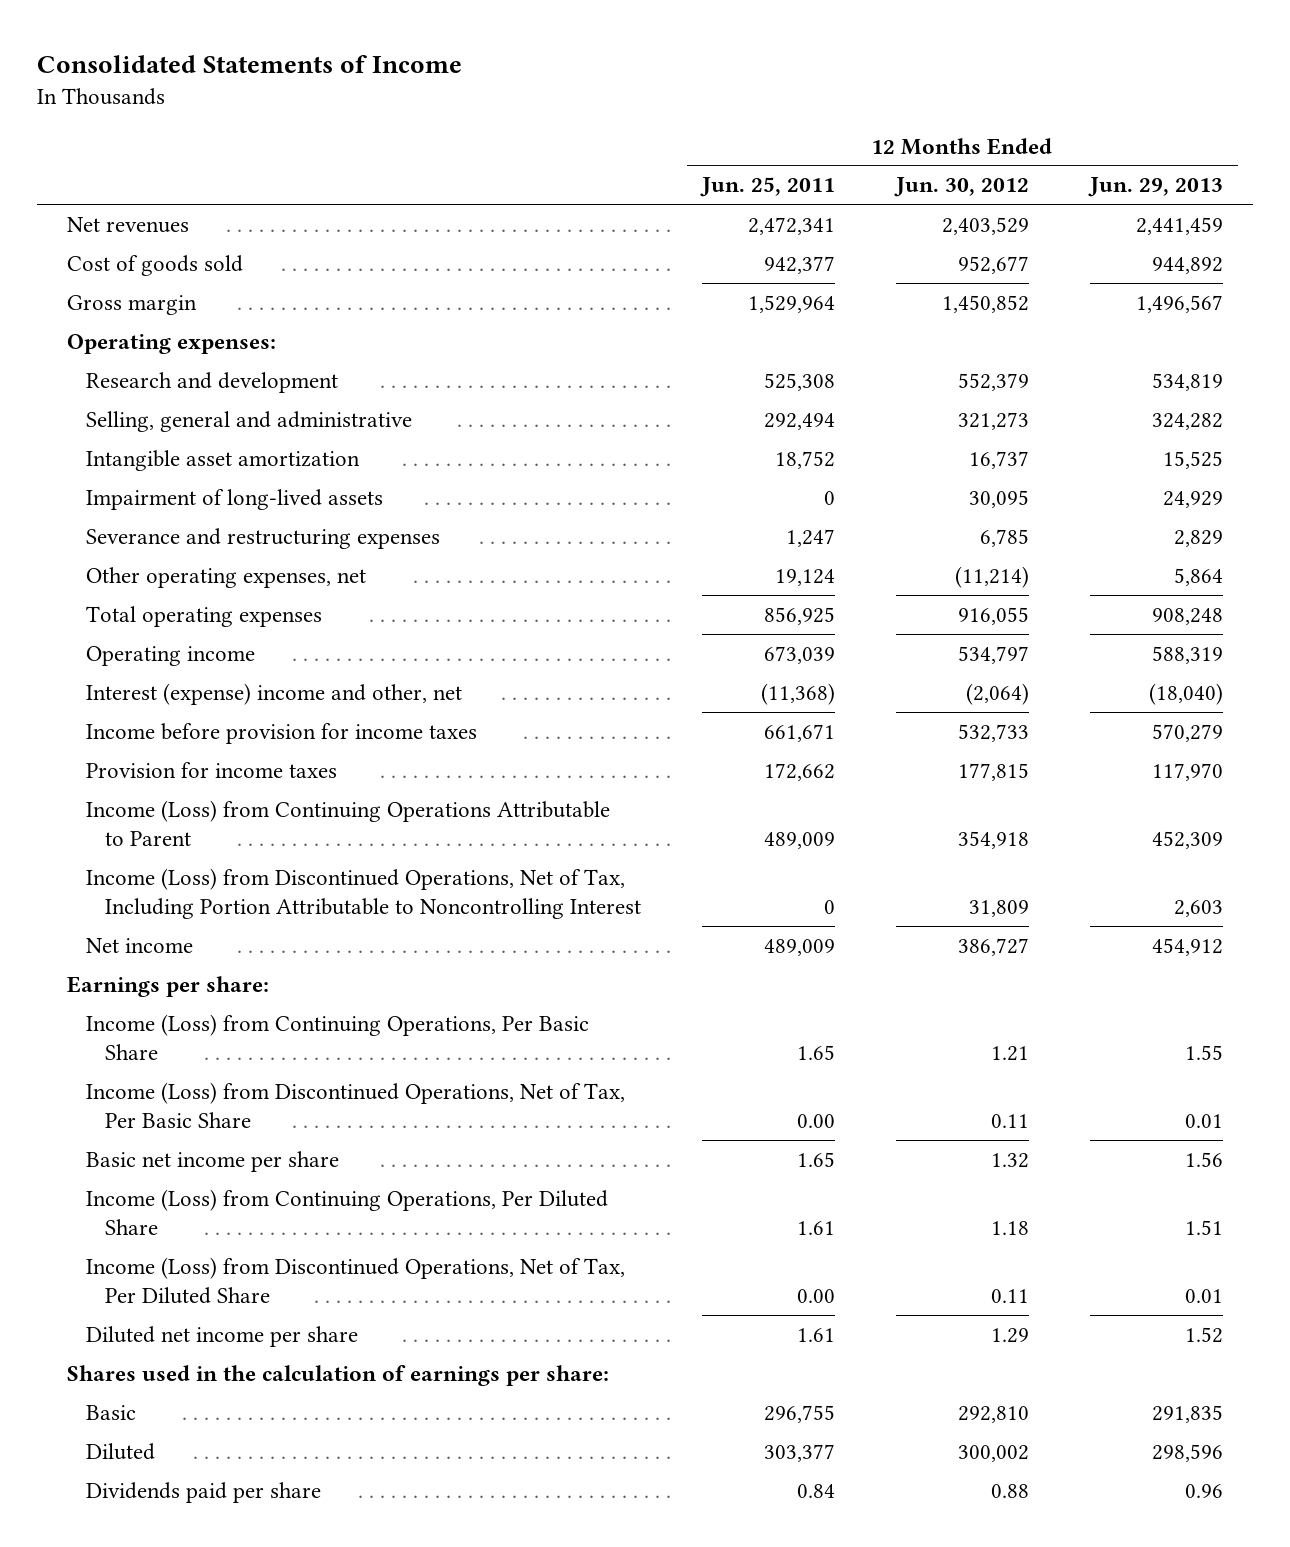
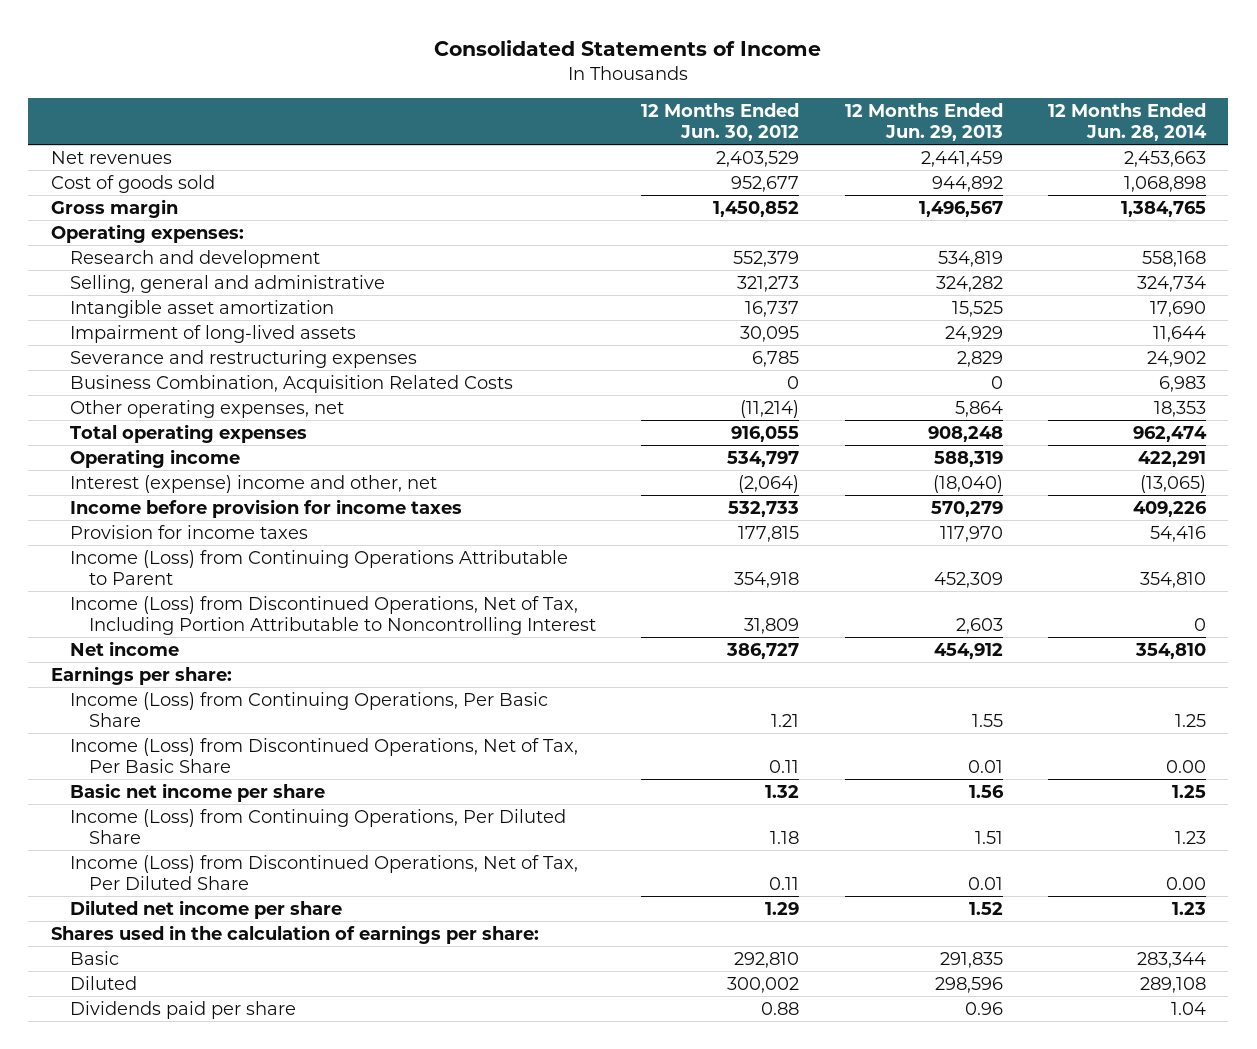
- | 12 Months Ended Jun. 25, 2011 | 12 Months Ended Jun. 30, 2012 | 12 Months Ended Jun. 29, 2013
+ | 12 Months Ended Jun. 30, 2012 | 12 Months Ended Jun. 29, 2013 | 12 Months Ended Jun. 28, 2014
+ Business Combination, Acquisition Related Costs | 0 | 0 | 6,983

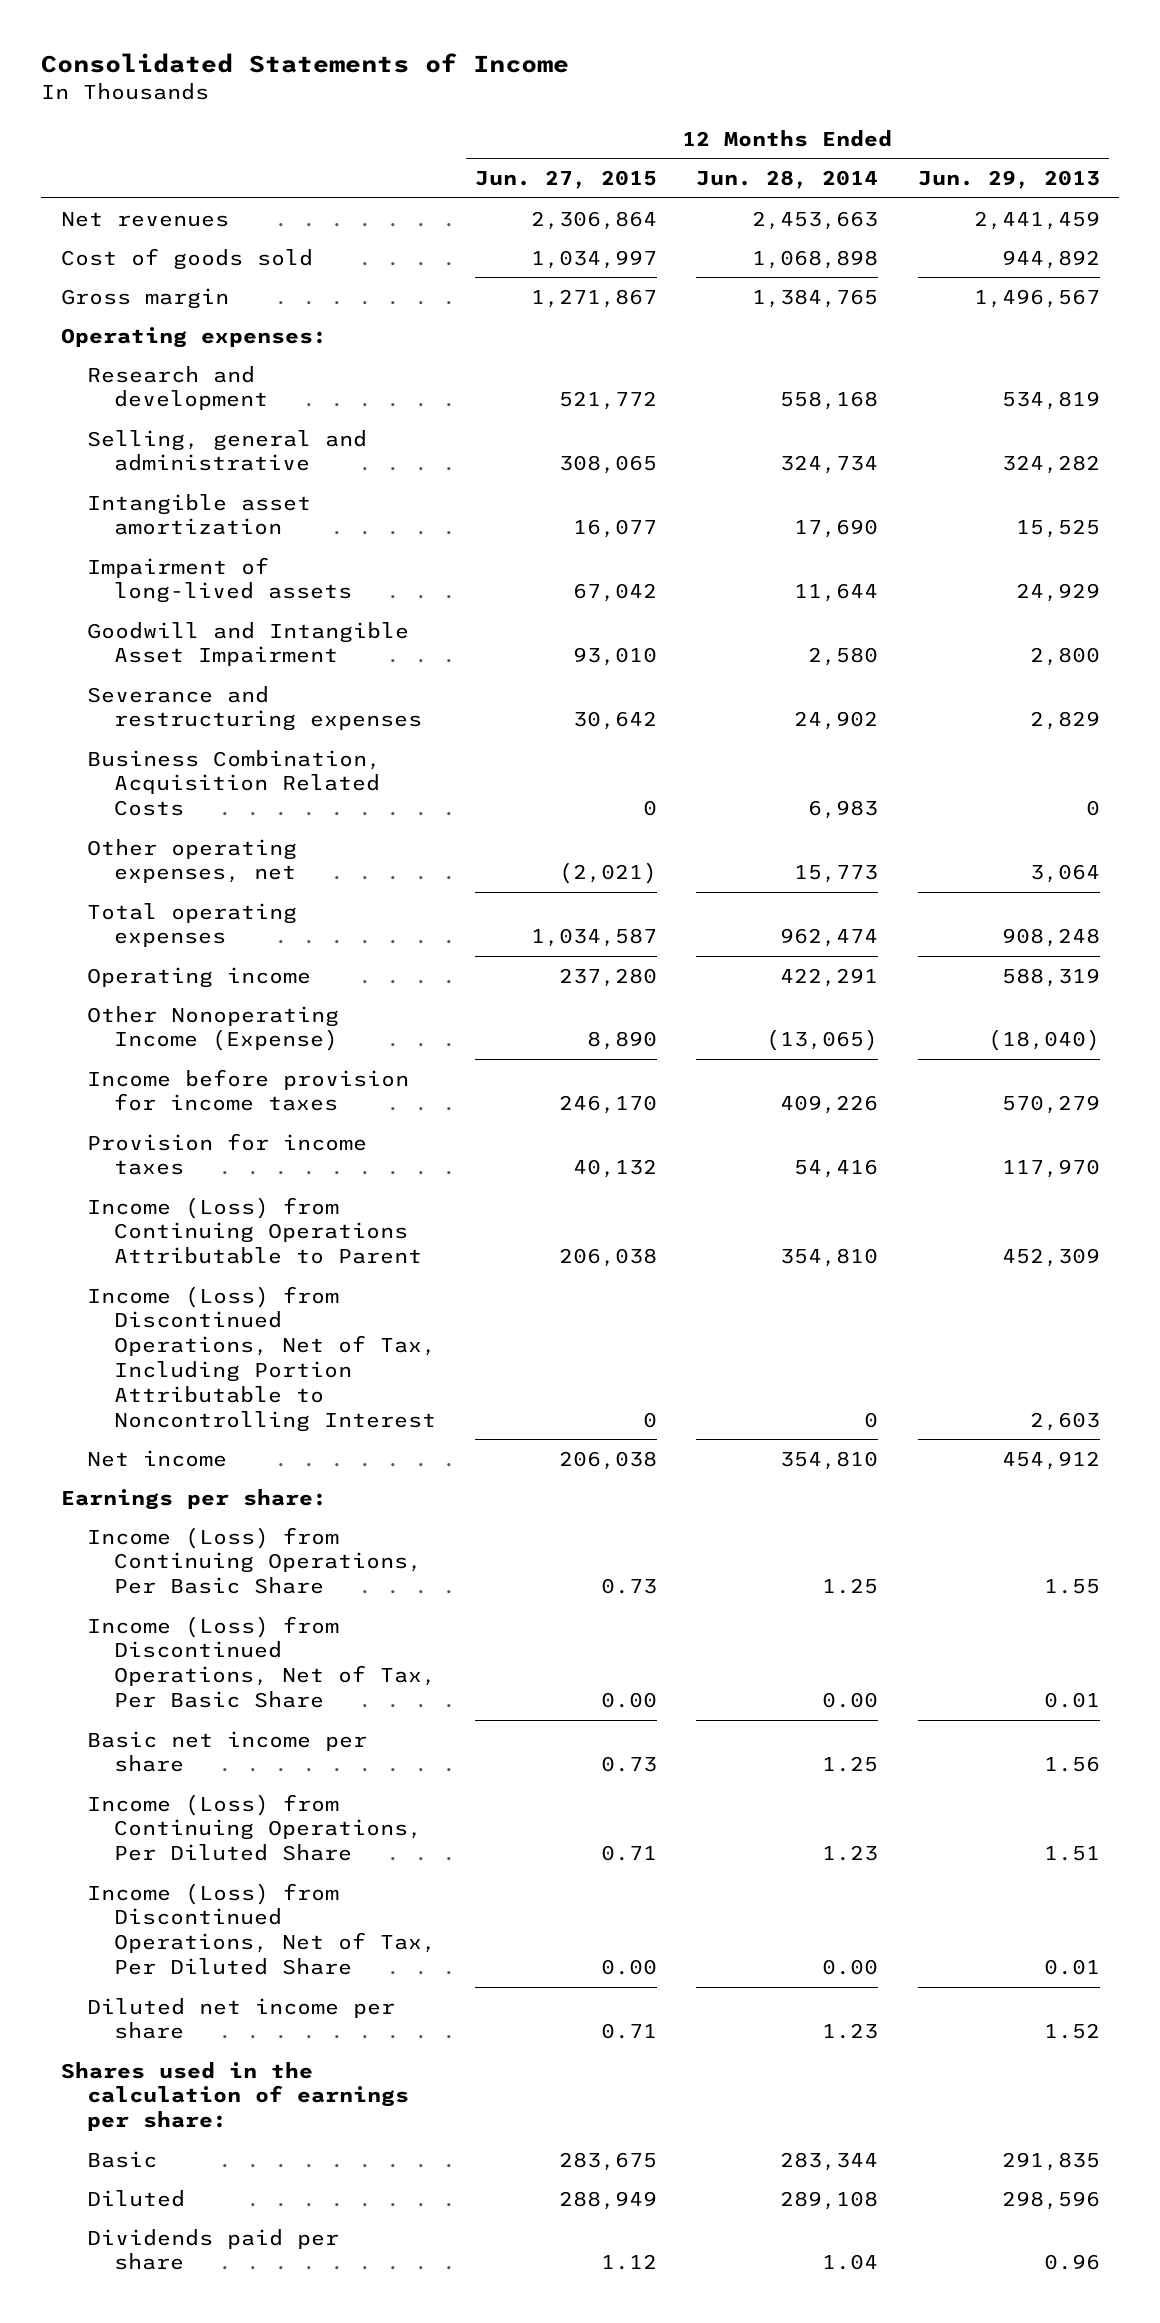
- | 12 Months Ended Jun. 30, 2012 | 12 Months Ended Jun. 29, 2013 | 12 Months Ended Jun. 28, 2014
+ | 12 Months Ended Jun. 27, 2015 | 12 Months Ended Jun. 28, 2014 | 12 Months Ended Jun. 29, 2013
+ Goodwill and Intangible Asset Impairment | 93,010 | 2,580 | 2,800
- Other operating expenses, net | (11,214) | 5,864 | 18,353
+ Other operating expenses, net | (2,021) | 15,773 | 3,064
- Interest (expense) income and other, net | (2,064) | (18,040) | (13,065)
+ Other Nonoperating Income (Expense) | 8,890 | (13,065) | (18,040)

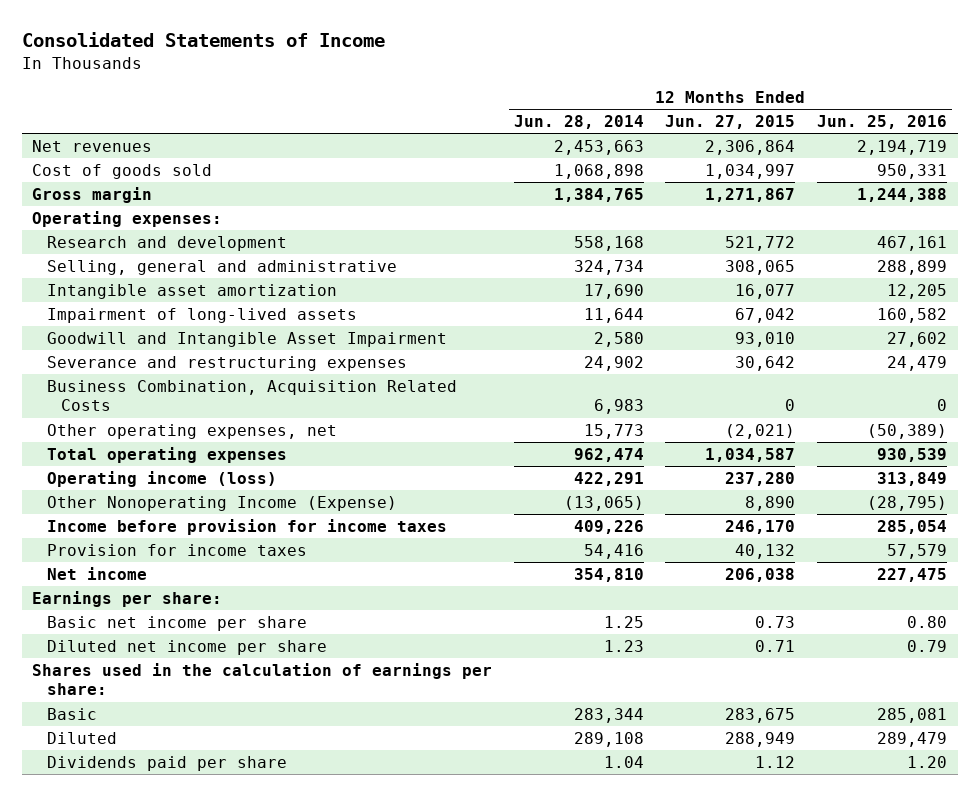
- | 12 Months Ended Jun. 27, 2015 | 12 Months Ended Jun. 28, 2014 | 12 Months Ended Jun. 29, 2013
+ | 12 Months Ended Jun. 28, 2014 | 12 Months Ended Jun. 27, 2015 | 12 Months Ended Jun. 25, 2016
- Operating income | 237,280 | 422,291 | 588,319
+ Operating income (loss) | 422,291 | 237,280 | 313,849
- Income (Loss) from Continuing Operations Attributable to Parent | 206,038 | 354,810 | 452,309
- Income (Loss) from Discontinued Operations, Net of Tax, Including Portion Attributable to Noncontrolling Interest | 0 | 0 | 2,603
- Income (Loss) from Continuing Operations, Per Basic Share | 0.73 | 1.25 | 1.55
- Income (Loss) from Discontinued Operations, Net of Tax, Per Basic Share | 0.00 | 0.00 | 0.01
- Income (Loss) from Continuing Operations, Per Diluted Share | 0.71 | 1.23 | 1.51
- Income (Loss) from Discontinued Operations, Net of Tax, Per Diluted Share | 0.00 | 0.00 | 0.01

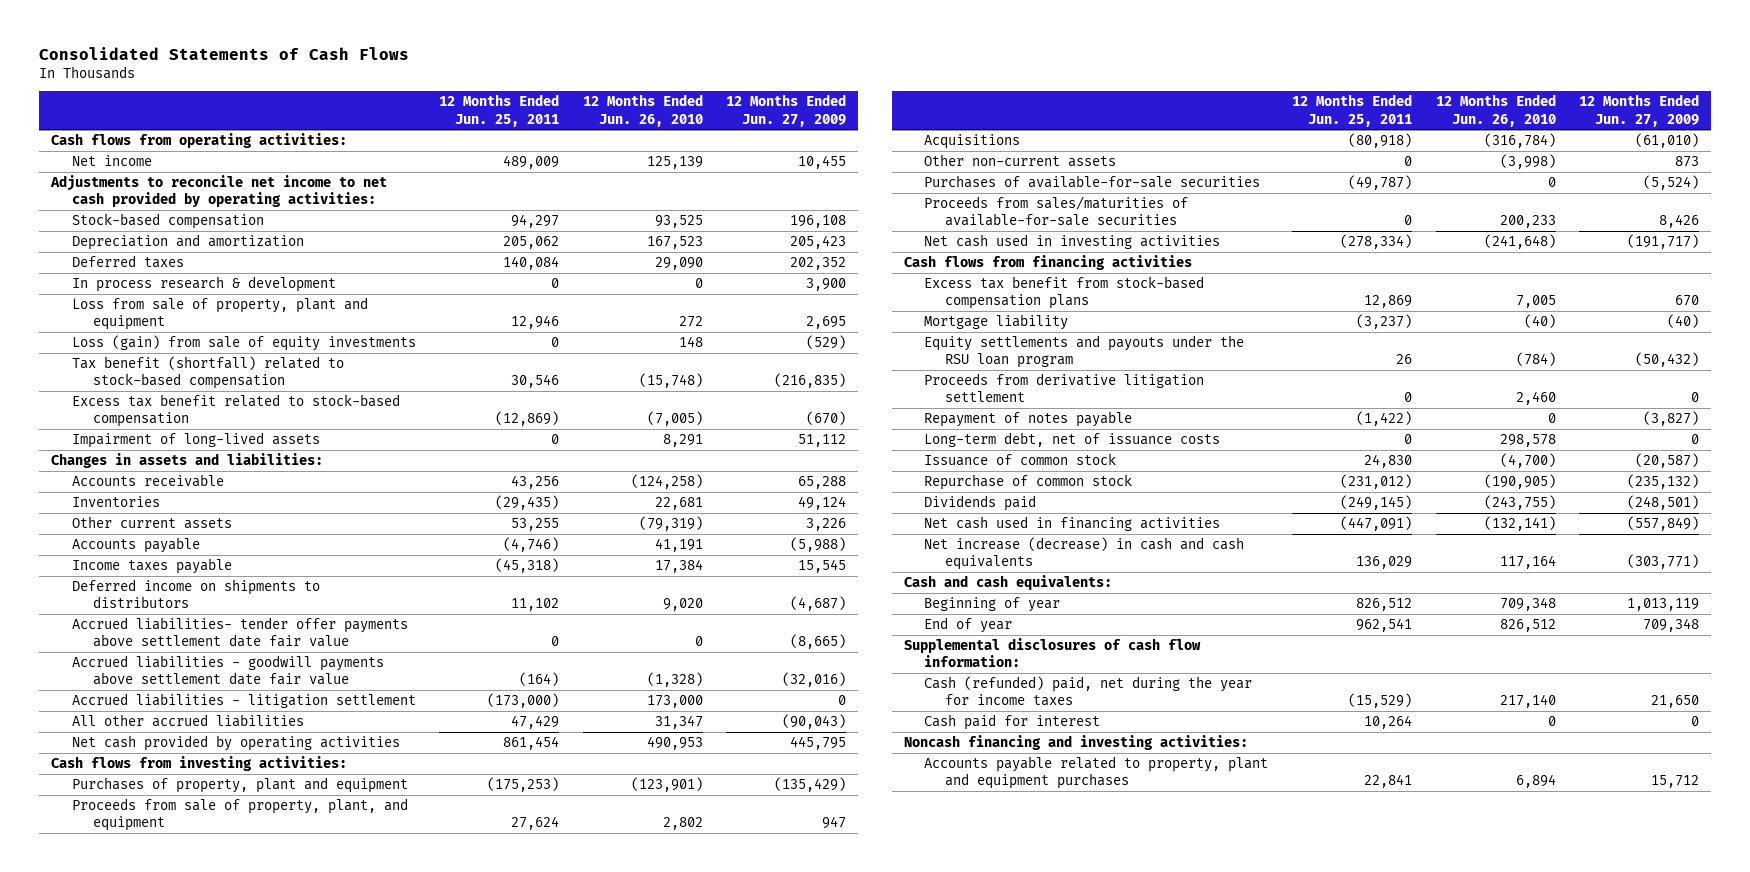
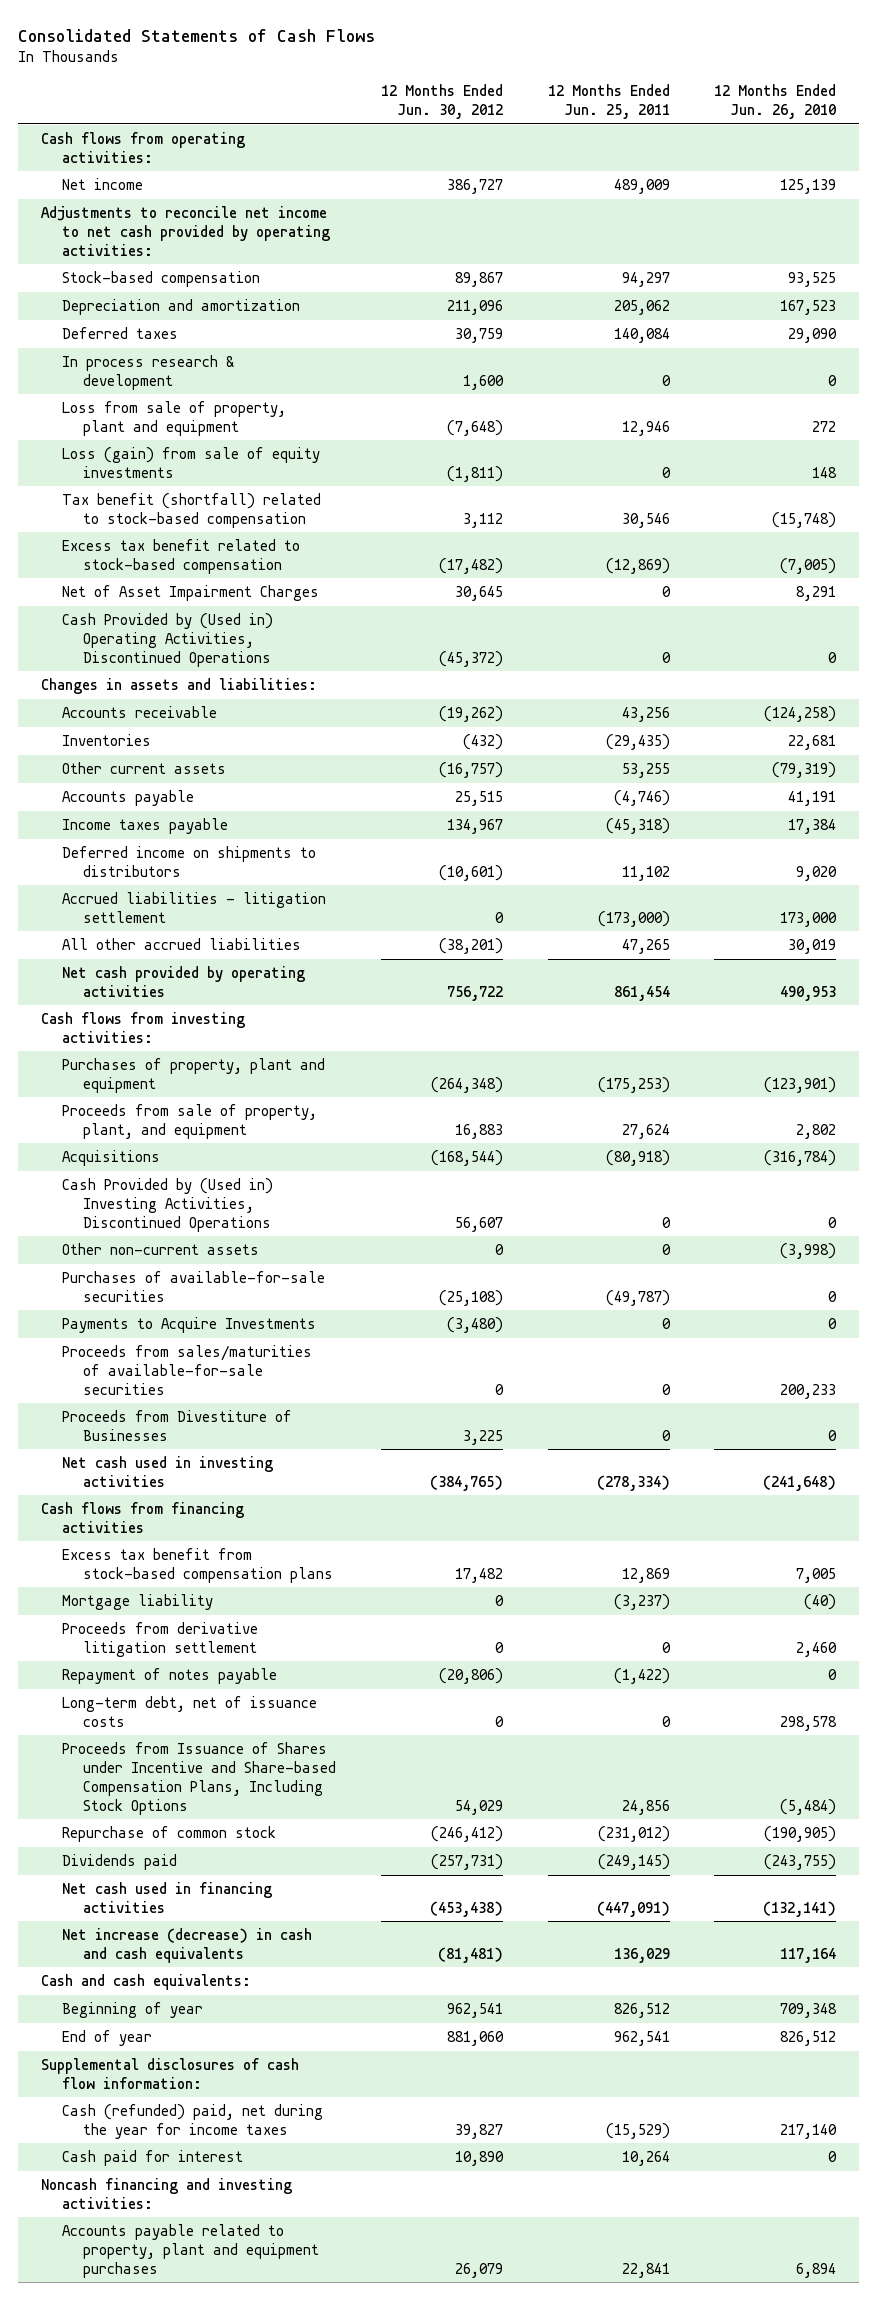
- | 12 Months Ended Jun. 25, 2011 | 12 Months Ended Jun. 26, 2010 | 12 Months Ended Jun. 27, 2009
+ | 12 Months Ended Jun. 30, 2012 | 12 Months Ended Jun. 25, 2011 | 12 Months Ended Jun. 26, 2010
- Impairment of long-lived assets | 0 | 8,291 | 51,112
+ Net of Asset Impairment Charges | 30,645 | 0 | 8,291
+ Cash Provided by (Used in) Operating Activities, Discontinued Operations | (45,372) | 0 | 0
- Accrued liabilities- tender offer payments above settlement date fair value | 0 | 0 | (8,665)
- Accrued liabilities - goodwill payments above settlement date fair value | (164) | (1,328) | (32,016)
- All other accrued liabilities | 47,429 | 31,347 | (90,043)
+ All other accrued liabilities | (38,201) | 47,265 | 30,019
+ Cash Provided by (Used in) Investing Activities, Discontinued Operations | 56,607 | 0 | 0
+ Payments to Acquire Investments | (3,480) | 0 | 0
+ Proceeds from Divestiture of Businesses | 3,225 | 0 | 0
- Equity settlements and payouts under the RSU loan program | 26 | (784) | (50,432)
- Issuance of common stock | 24,830 | (4,700) | (20,587)
+ Proceeds from Issuance of Shares under Incentive and Share-based Compensation Plans, Including Stock Options | 54,029 | 24,856 | (5,484)

